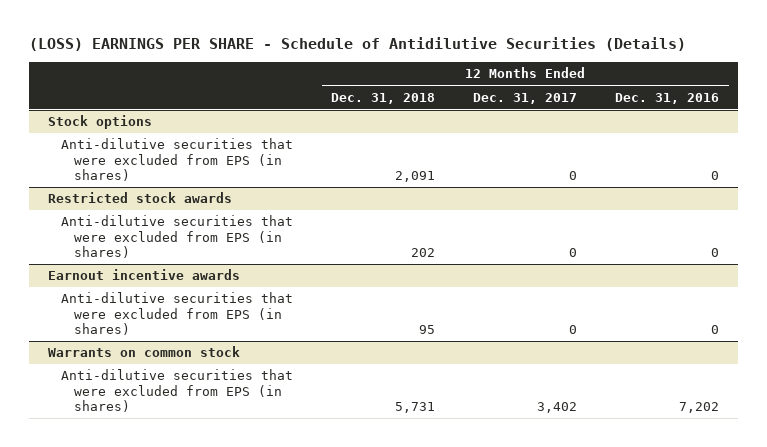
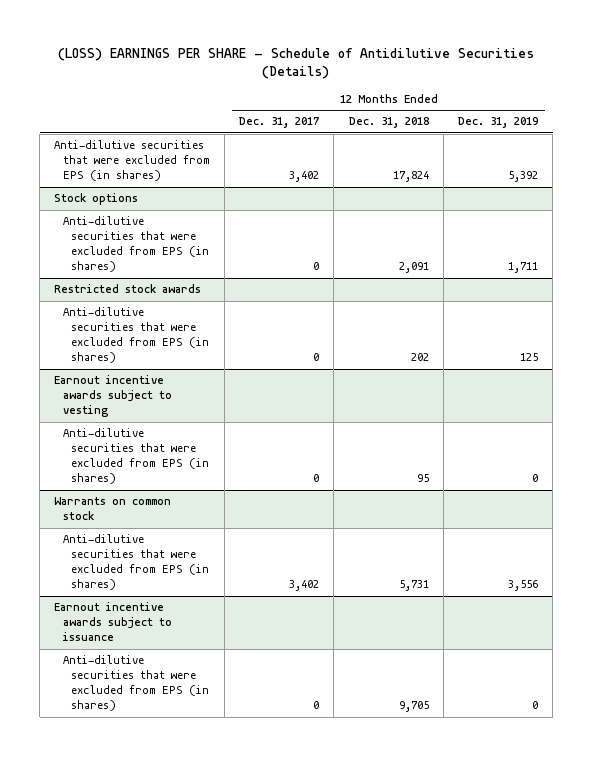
- | 12 Months Ended Dec. 31, 2018 | 12 Months Ended Dec. 31, 2017 | 12 Months Ended Dec. 31, 2016
+ | 12 Months Ended Dec. 31, 2017 | 12 Months Ended Dec. 31, 2018 | 12 Months Ended Dec. 31, 2019
+ Anti-dilutive securities that were excluded from EPS (in shares) | 3,402 | 17,824 | 5,392
- Earnout incentive awards
+ Earnout incentive awards subject to vesting
+ Earnout incentive awards subject to issuance
+ Anti-dilutive securities that were excluded from EPS (in shares) | 0 | 9,705 | 0

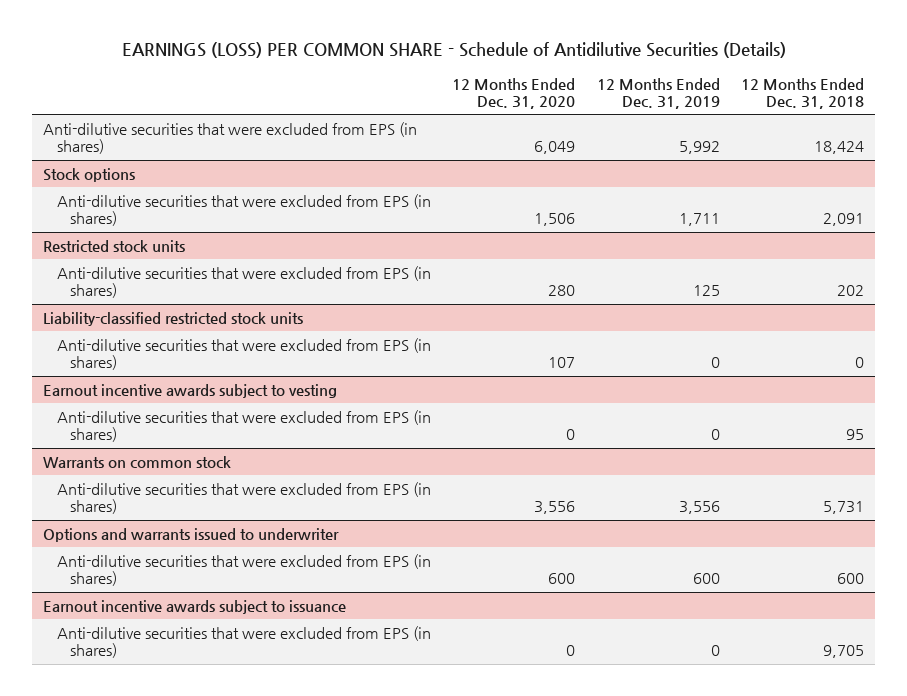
- (LOSS) EARNINGS PER SHARE - Schedule of Antidilutive Securities (Details)
+ EARNINGS (LOSS) PER COMMON SHARE - Schedule of Antidilutive Securities (Details)
- | 12 Months Ended Dec. 31, 2017 | 12 Months Ended Dec. 31, 2018 | 12 Months Ended Dec. 31, 2019
+ | 12 Months Ended Dec. 31, 2020 | 12 Months Ended Dec. 31, 2019 | 12 Months Ended Dec. 31, 2018
- Anti-dilutive securities that were excluded from EPS (in shares) | 3,402 | 17,824 | 5,392
+ Anti-dilutive securities that were excluded from EPS (in shares) | 6,049 | 5,992 | 18,424
- Restricted stock awards
+ Restricted stock units
+ Liability-classified restricted stock units
+ Anti-dilutive securities that were excluded from EPS (in shares) | 107 | 0 | 0
+ Options and warrants issued to underwriter
+ Anti-dilutive securities that were excluded from EPS (in shares) | 600 | 600 | 600

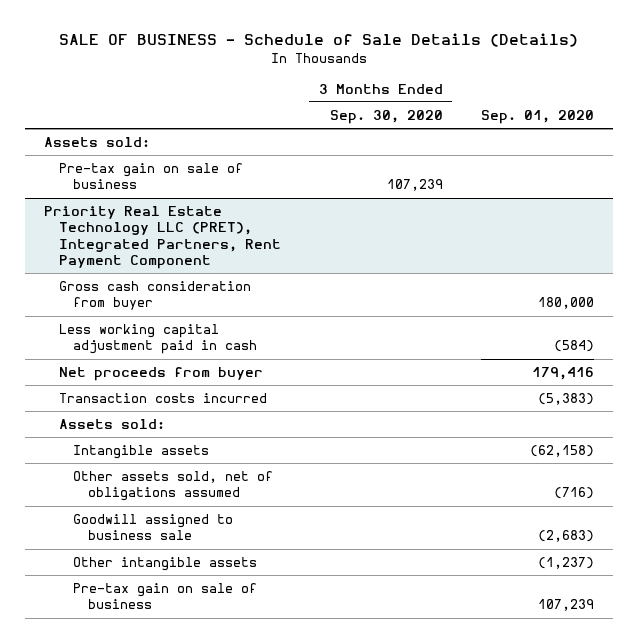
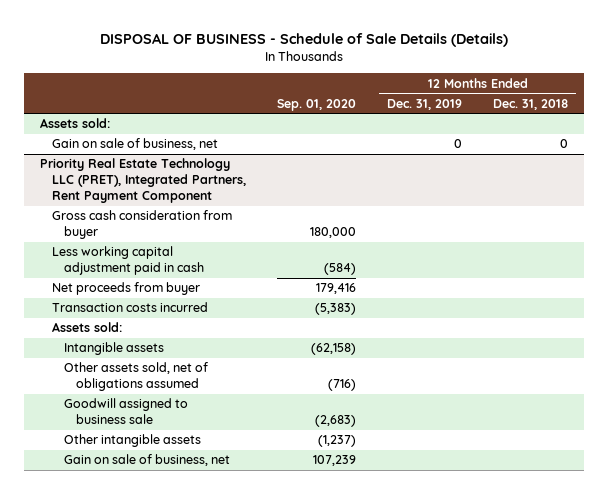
- SALE OF BUSINESS - Schedule of Sale Details (Details)
+ DISPOSAL OF BUSINESS - Schedule of Sale Details (Details)
- | 3 Months Ended Sep. 30, 2020 | Sep. 01, 2020
+ | Sep. 01, 2020 | 12 Months Ended Dec. 31, 2019 | 12 Months Ended Dec. 31, 2018
- Pre-tax gain on sale of business | 107,239 |
+ Gain on sale of business, net | | 0 | 0
@ Priority Real Estate Technology LLC (PRET), Integrated Partners, Rent Payment Component
- Pre-tax gain on sale of business | | 107,239
+ Gain on sale of business, net | 107,239 | |

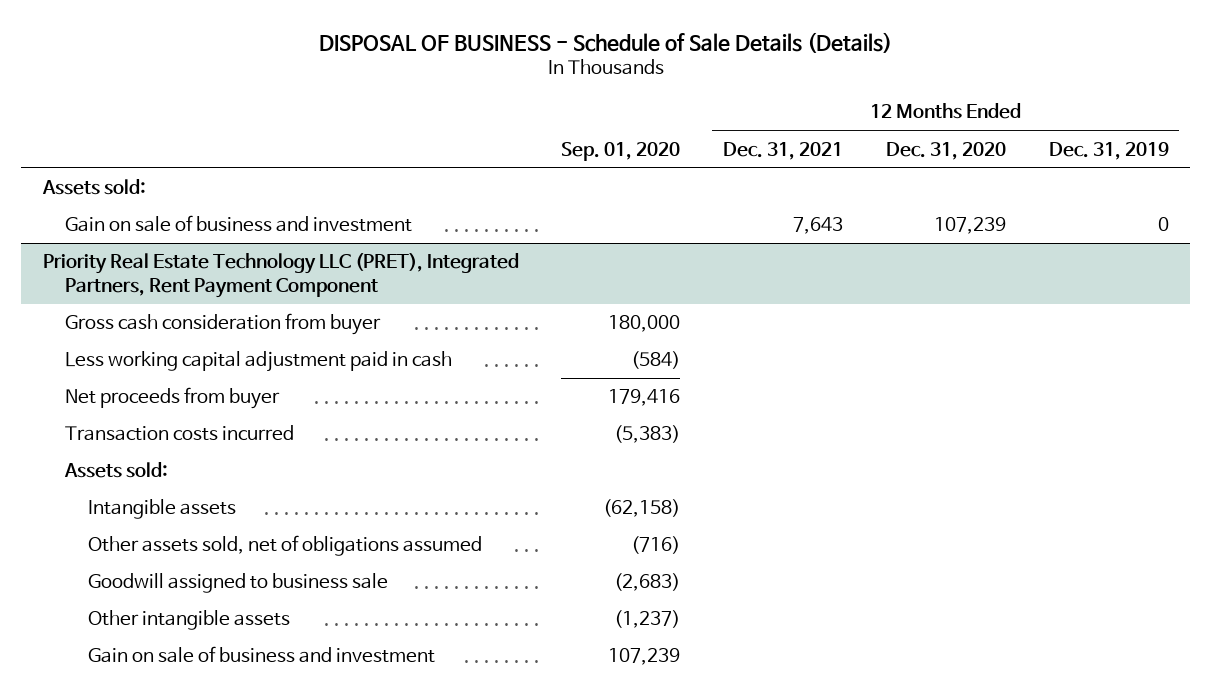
- | Sep. 01, 2020 | 12 Months Ended Dec. 31, 2019 | 12 Months Ended Dec. 31, 2018
+ | Sep. 01, 2020 | 12 Months Ended Dec. 31, 2021 | 12 Months Ended Dec. 31, 2020 | 12 Months Ended Dec. 31, 2019
- Gain on sale of business, net | | 0 | 0
+ Gain on sale of business and investment | | 7,643 | 107,239 | 0
@ Priority Real Estate Technology LLC (PRET), Integrated Partners, Rent Payment Component
- Gain on sale of business, net | 107,239 | |
+ Gain on sale of business and investment | 107,239 | | |

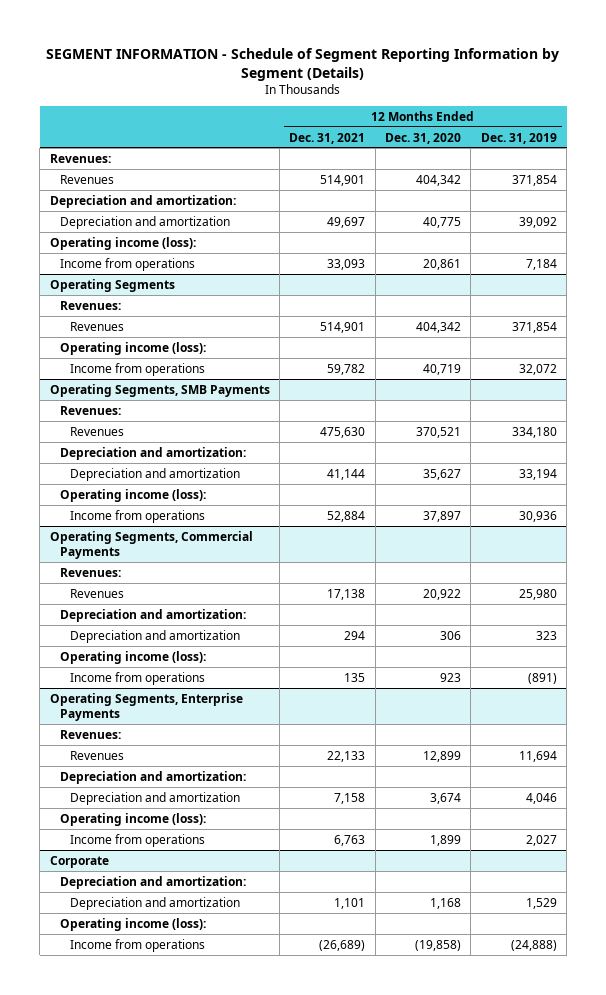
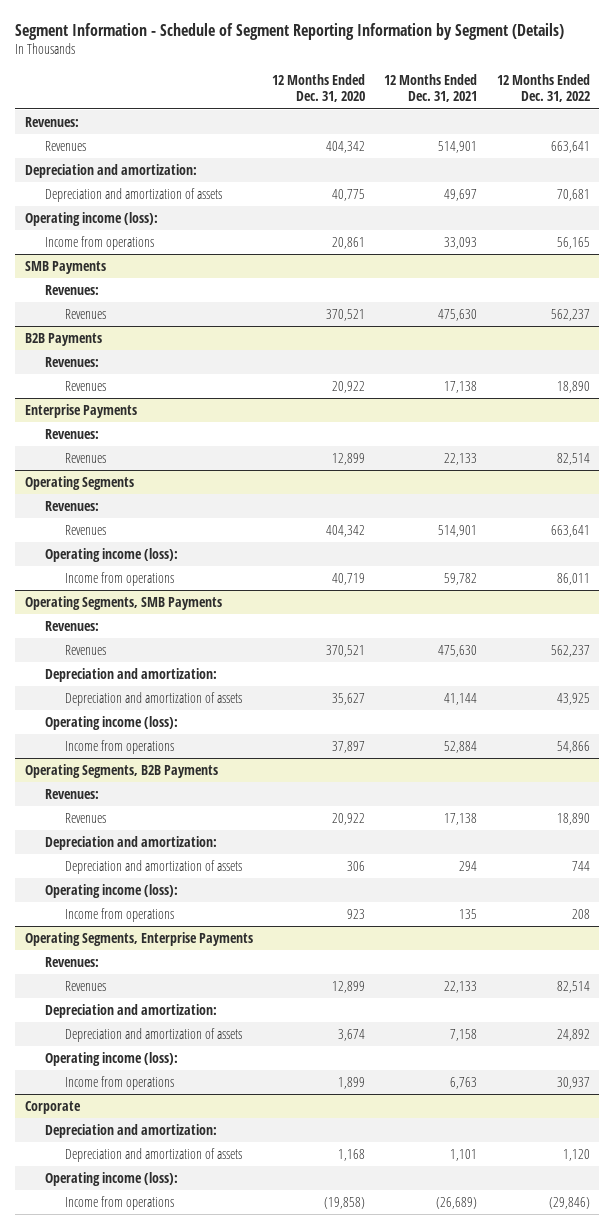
- SEGMENT INFORMATION - Schedule of Segment Reporting Information by Segment (Details)
+ Segment Information - Schedule of Segment Reporting Information by Segment (Details)
- | 12 Months Ended Dec. 31, 2021 | 12 Months Ended Dec. 31, 2020 | 12 Months Ended Dec. 31, 2019
+ | 12 Months Ended Dec. 31, 2020 | 12 Months Ended Dec. 31, 2021 | 12 Months Ended Dec. 31, 2022
- Depreciation and amortization | 49,697 | 40,775 | 39,092
+ Depreciation and amortization of assets | 40,775 | 49,697 | 70,681
+ SMB Payments
+ Revenues:
+ Revenues | 370,521 | 475,630 | 562,237
+ B2B Payments
+ Revenues:
+ Revenues | 20,922 | 17,138 | 18,890
+ Enterprise Payments
+ Revenues:
+ Revenues | 12,899 | 22,133 | 82,514
@ Operating Segments, SMB Payments
- Depreciation and amortization | 41,144 | 35,627 | 33,194
+ Depreciation and amortization of assets | 35,627 | 41,144 | 43,925
- Operating Segments, Commercial Payments
+ Operating Segments, B2B Payments
- Depreciation and amortization | 294 | 306 | 323
+ Depreciation and amortization of assets | 306 | 294 | 744
@ Operating Segments, Enterprise Payments
- Depreciation and amortization | 7,158 | 3,674 | 4,046
+ Depreciation and amortization of assets | 3,674 | 7,158 | 24,892
@ Corporate
- Depreciation and amortization | 1,101 | 1,168 | 1,529
+ Depreciation and amortization of assets | 1,168 | 1,101 | 1,120

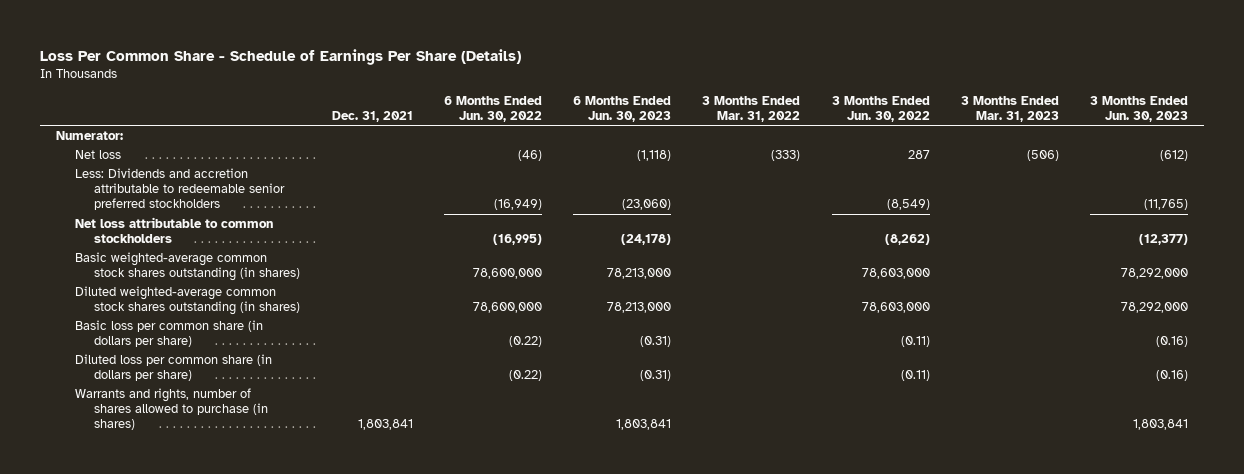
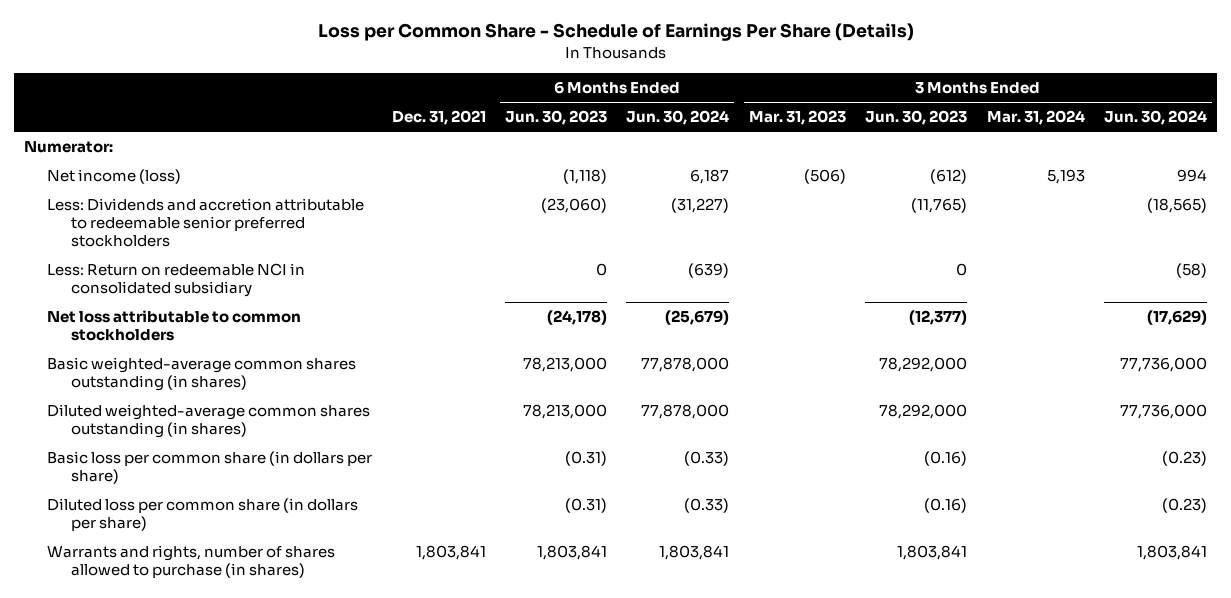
- Loss Per Common Share - Schedule of Earnings Per Share (Details)
+ Loss per Common Share - Schedule of Earnings Per Share (Details)
- | Dec. 31, 2021 | 6 Months Ended Jun. 30, 2022 | 6 Months Ended Jun. 30, 2023 | 3 Months Ended Mar. 31, 2022 | 3 Months Ended Jun. 30, 2022 | 3 Months Ended Mar. 31, 2023 | 3 Months Ended Jun. 30, 2023
+ | Dec. 31, 2021 | 6 Months Ended Jun. 30, 2023 | 6 Months Ended Jun. 30, 2024 | 3 Months Ended Mar. 31, 2023 | 3 Months Ended Jun. 30, 2023 | 3 Months Ended Mar. 31, 2024 | 3 Months Ended Jun. 30, 2024
- Net loss | | (46) | (1,118) | (333) | 287 | (506) | (612)
+ Net income (loss) | | (1,118) | 6,187 | (506) | (612) | 5,193 | 994
+ Less: Return on redeemable NCI in consolidated subsidiary | | 0 | (639) | | 0 | | (58)
- Basic weighted-average common stock shares outstanding (in shares) | | 78,600,000 | 78,213,000 | | 78,603,000 | | 78,292,000
- Diluted weighted-average common stock shares outstanding (in shares) | | 78,600,000 | 78,213,000 | | 78,603,000 | | 78,292,000
+ Basic weighted-average common shares outstanding (in shares) | | 78,213,000 | 77,878,000 | | 78,292,000 | | 77,736,000
+ Diluted weighted-average common shares outstanding (in shares) | | 78,213,000 | 77,878,000 | | 78,292,000 | | 77,736,000

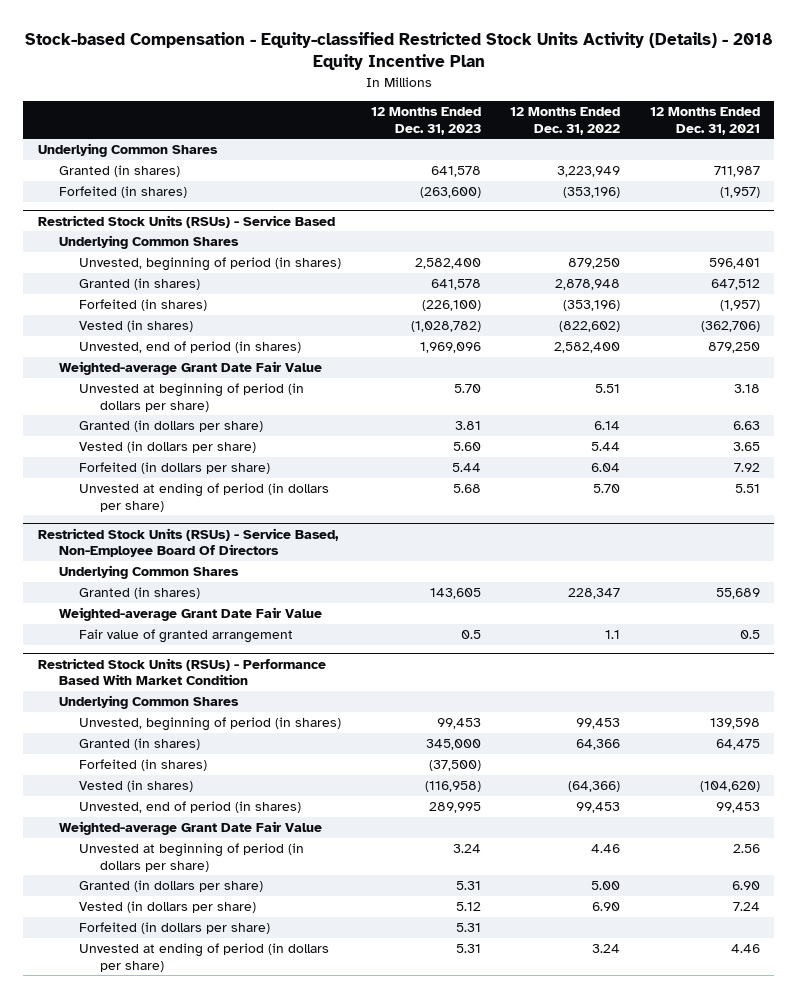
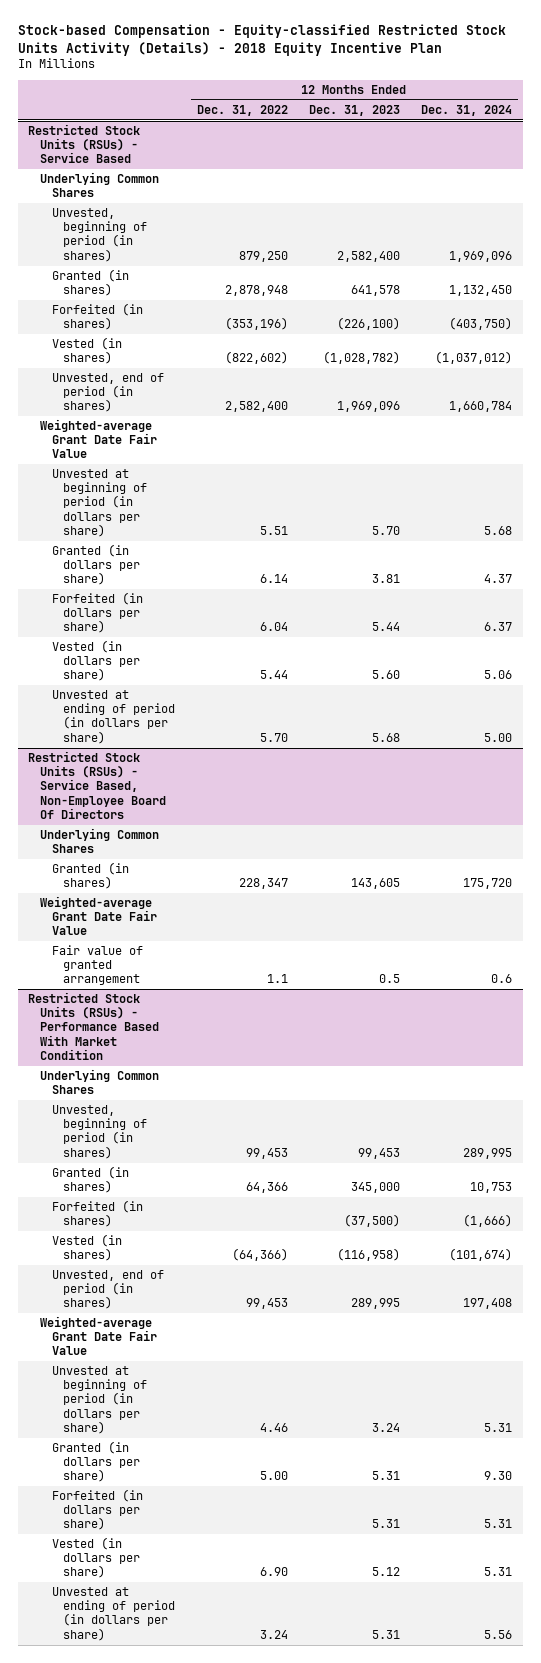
- | 12 Months Ended Dec. 31, 2023 | 12 Months Ended Dec. 31, 2022 | 12 Months Ended Dec. 31, 2021
+ | 12 Months Ended Dec. 31, 2022 | 12 Months Ended Dec. 31, 2023 | 12 Months Ended Dec. 31, 2024
- Underlying Common Shares
- Granted (in shares) | 641,578 | 3,223,949 | 711,987
- Forfeited (in shares) | (263,600) | (353,196) | (1,957)
@ Restricted Stock Units (RSUs) - Service Based
moved down: Vested (in dollars per share) | 5.44 | 5.60 | 5.06
@ Restricted Stock Units (RSUs) - Performance Based With Market Condition
moved down: Vested (in dollars per share) | 6.90 | 5.12 | 5.31

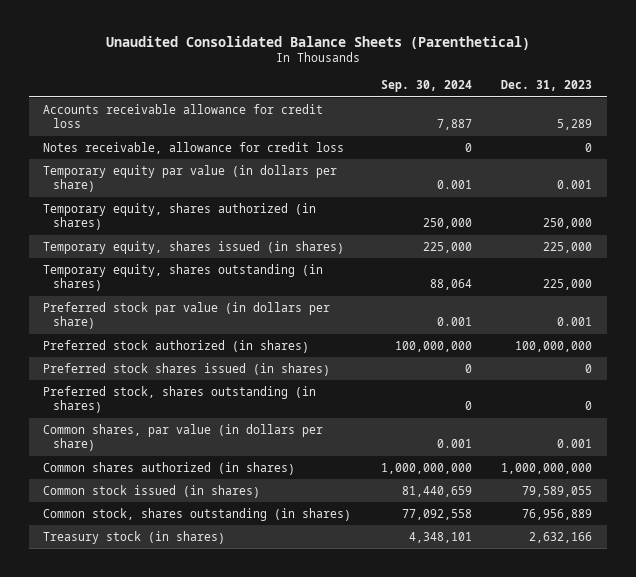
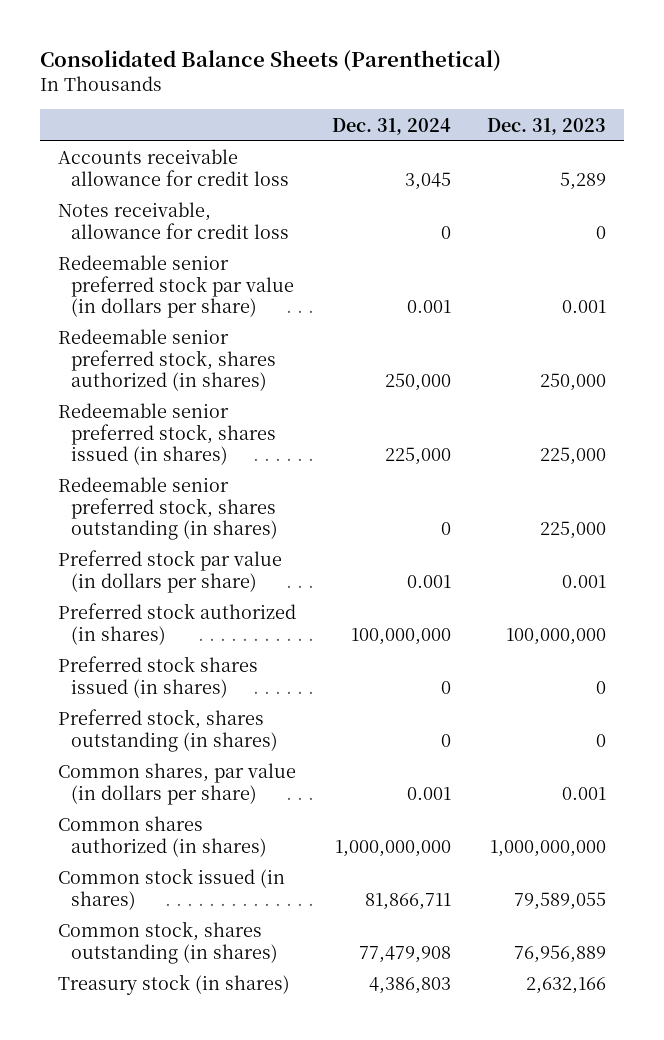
- Unaudited Consolidated Balance Sheets (Parenthetical)
+ Consolidated Balance Sheets (Parenthetical)
- | Sep. 30, 2024 | Dec. 31, 2023
+ | Dec. 31, 2024 | Dec. 31, 2023
- Temporary equity par value (in dollars per share) | 0.001 | 0.001
- Temporary equity, shares authorized (in shares) | 250,000 | 250,000
- Temporary equity, shares issued (in shares) | 225,000 | 225,000
- Temporary equity, shares outstanding (in shares) | 88,064 | 225,000
+ Redeemable senior preferred stock par value (in dollars per share) | 0.001 | 0.001
+ Redeemable senior preferred stock, shares authorized (in shares) | 250,000 | 250,000
+ Redeemable senior preferred stock, shares issued (in shares) | 225,000 | 225,000
+ Redeemable senior preferred stock, shares outstanding (in shares) | 0 | 225,000

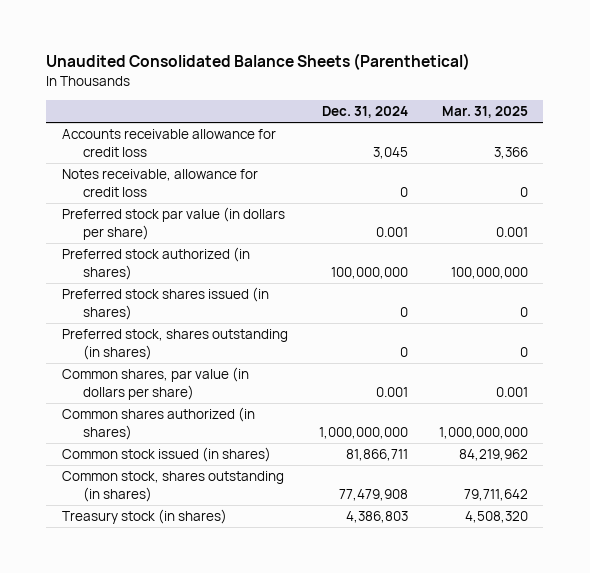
- Consolidated Balance Sheets (Parenthetical)
+ Unaudited Consolidated Balance Sheets (Parenthetical)
- | Dec. 31, 2024 | Dec. 31, 2023
+ | Dec. 31, 2024 | Mar. 31, 2025
- Redeemable senior preferred stock par value (in dollars per share) | 0.001 | 0.001
- Redeemable senior preferred stock, shares authorized (in shares) | 250,000 | 250,000
- Redeemable senior preferred stock, shares issued (in shares) | 225,000 | 225,000
- Redeemable senior preferred stock, shares outstanding (in shares) | 0 | 225,000

